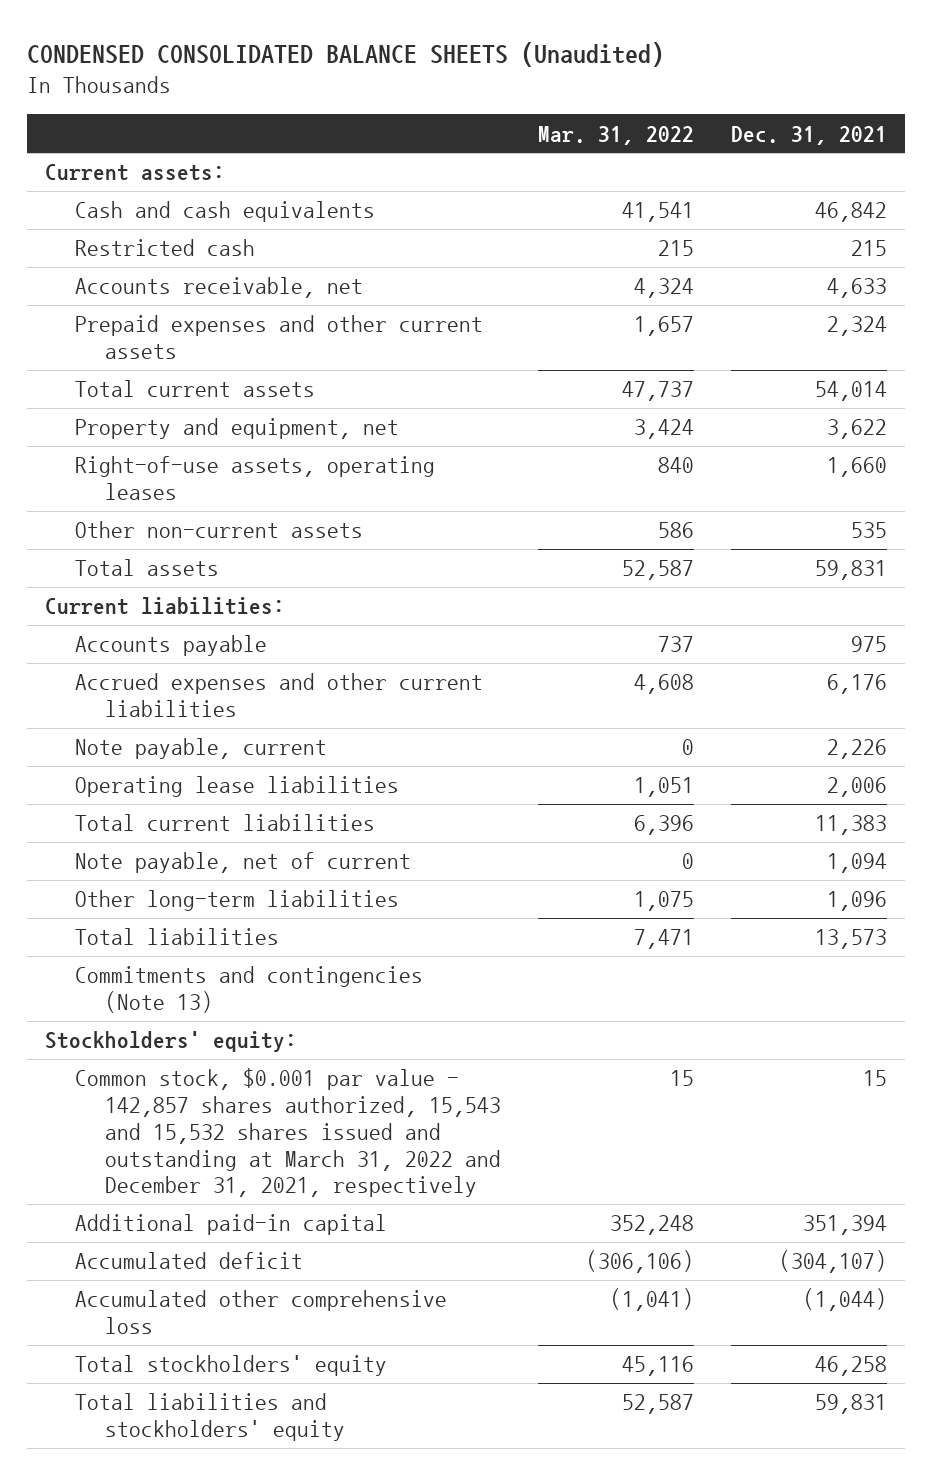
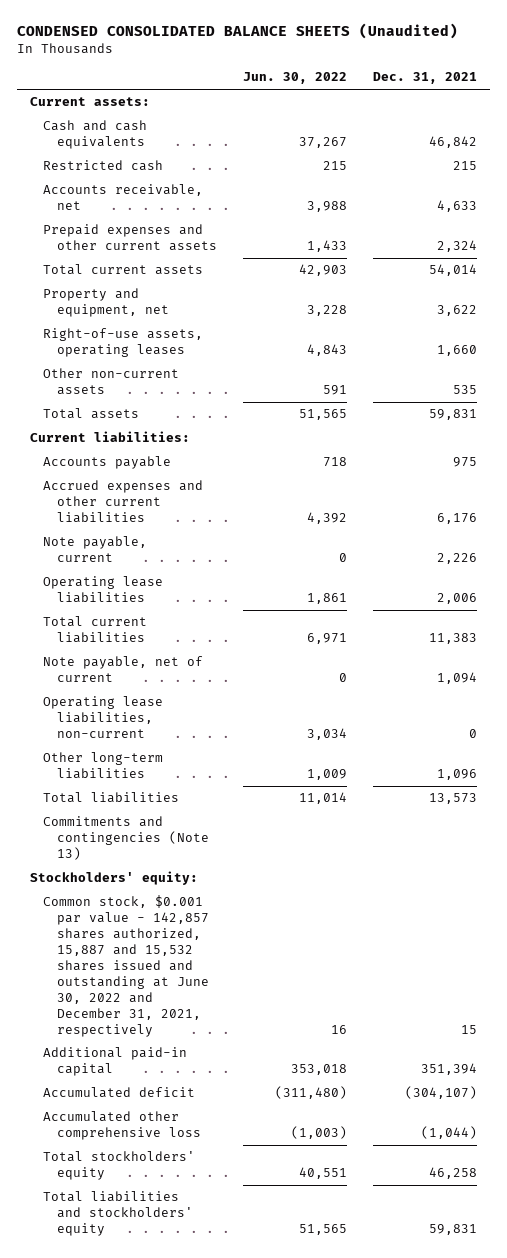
- | Mar. 31, 2022 | Dec. 31, 2021
+ | Jun. 30, 2022 | Dec. 31, 2021
+ Operating lease liabilities, non-current | 3,034 | 0
- Common stock, $0.001 par value - 142,857 shares authorized, 15,543 and 15,532 shares issued and outstanding at March 31, 2022 and December 31, 2021, respectively | 15 | 15
+ Common stock, $0.001 par value - 142,857 shares authorized, 15,887 and 15,532 shares issued and outstanding at June 30, 2022 and December 31, 2021, respectively | 16 | 15

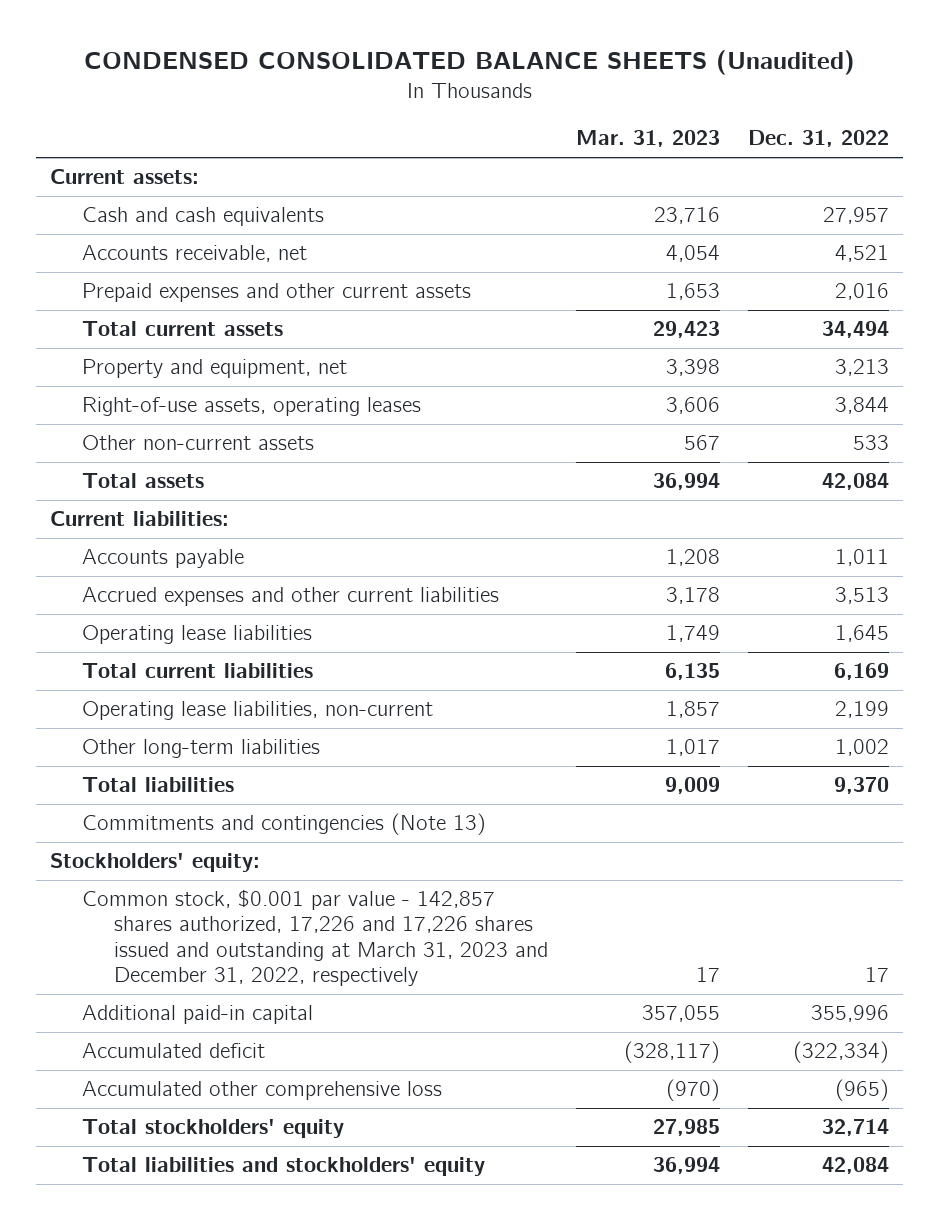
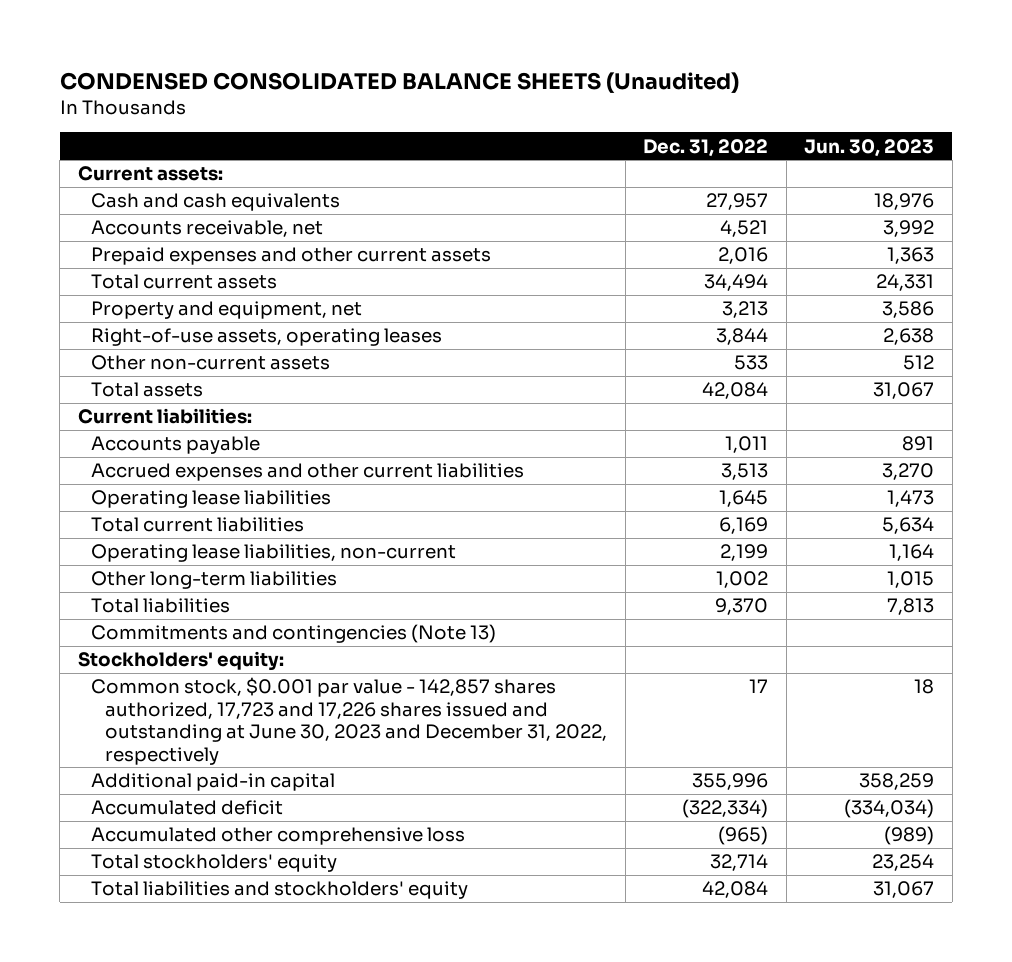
- | Mar. 31, 2023 | Dec. 31, 2022
+ | Dec. 31, 2022 | Jun. 30, 2023
- Common stock, $0.001 par value - 142,857 shares authorized, 17,226 and 17,226 shares issued and outstanding at March 31, 2023 and December 31, 2022, respectively | 17 | 17
+ Common stock, $0.001 par value - 142,857 shares authorized, 17,723 and 17,226 shares issued and outstanding at June 30, 2023 and December 31, 2022, respectively | 17 | 18

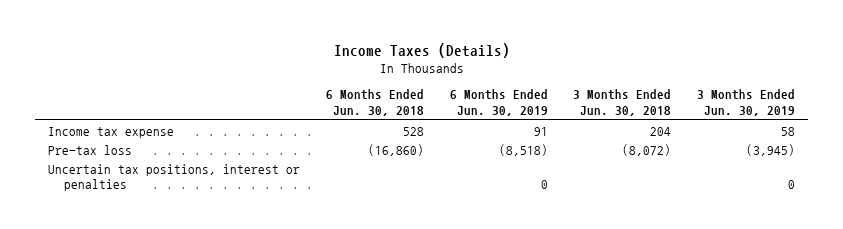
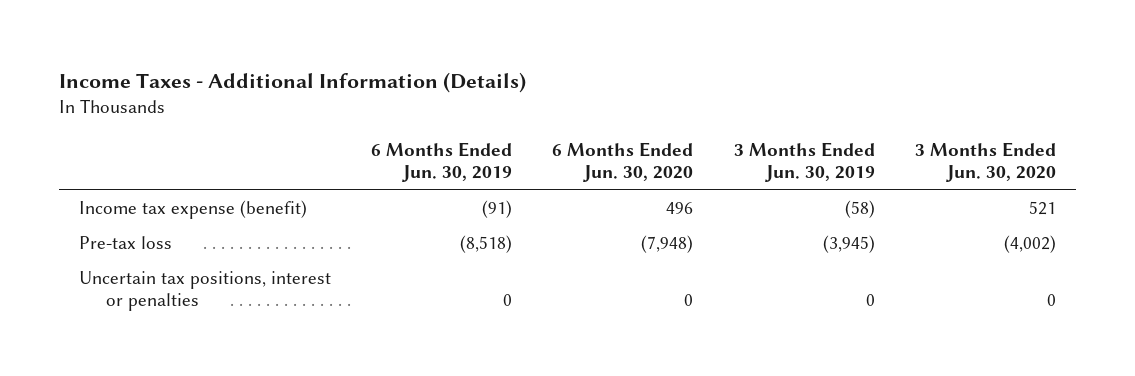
- Income Taxes (Details)
+ Income Taxes - Additional Information (Details)
- | 6 Months Ended Jun. 30, 2018 | 6 Months Ended Jun. 30, 2019 | 3 Months Ended Jun. 30, 2018 | 3 Months Ended Jun. 30, 2019
+ | 6 Months Ended Jun. 30, 2019 | 6 Months Ended Jun. 30, 2020 | 3 Months Ended Jun. 30, 2019 | 3 Months Ended Jun. 30, 2020
- Income tax expense | 528 | 91 | 204 | 58
+ Income tax expense (benefit) | (91) | 496 | (58) | 521

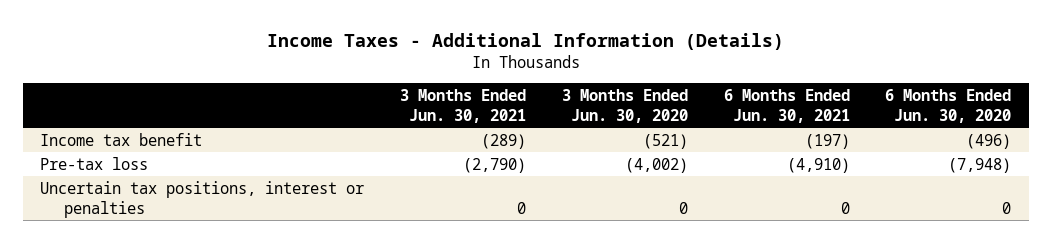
- | 6 Months Ended Jun. 30, 2019 | 6 Months Ended Jun. 30, 2020 | 3 Months Ended Jun. 30, 2019 | 3 Months Ended Jun. 30, 2020
+ | 3 Months Ended Jun. 30, 2021 | 3 Months Ended Jun. 30, 2020 | 6 Months Ended Jun. 30, 2021 | 6 Months Ended Jun. 30, 2020
- Income tax expense (benefit) | (91) | 496 | (58) | 521
+ Income tax benefit | (289) | (521) | (197) | (496)

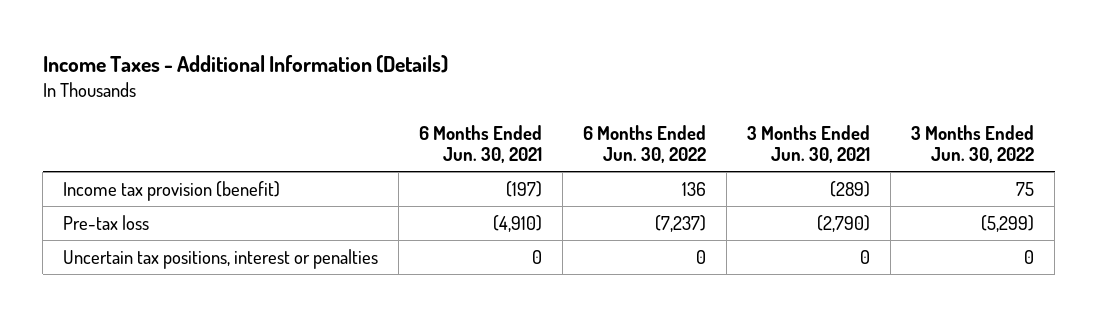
- | 3 Months Ended Jun. 30, 2021 | 3 Months Ended Jun. 30, 2020 | 6 Months Ended Jun. 30, 2021 | 6 Months Ended Jun. 30, 2020
+ | 6 Months Ended Jun. 30, 2021 | 6 Months Ended Jun. 30, 2022 | 3 Months Ended Jun. 30, 2021 | 3 Months Ended Jun. 30, 2022
- Income tax benefit | (289) | (521) | (197) | (496)
+ Income tax provision (benefit) | (197) | 136 | (289) | 75

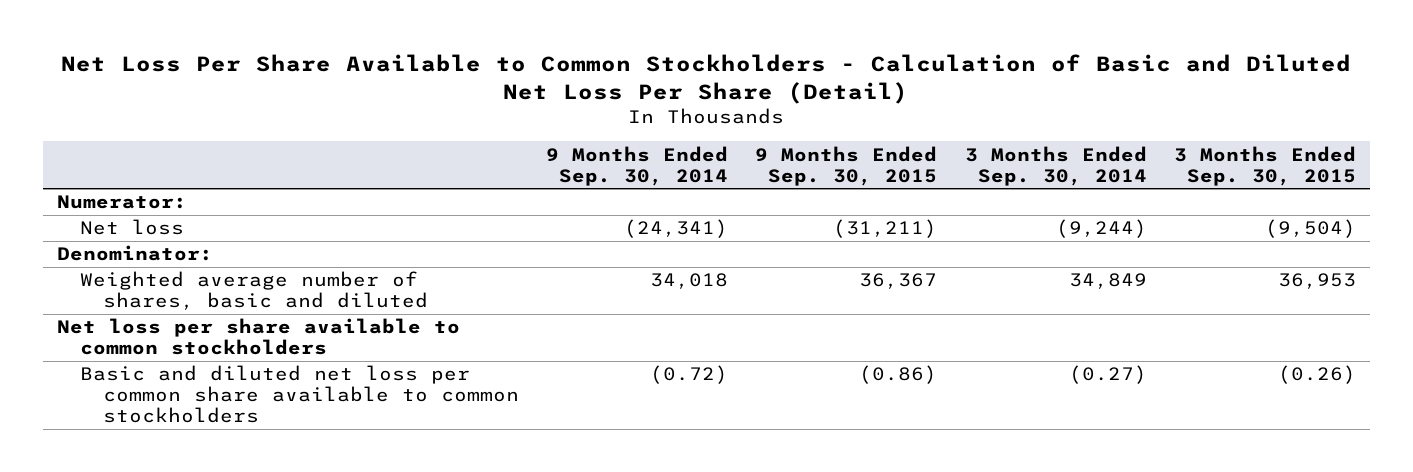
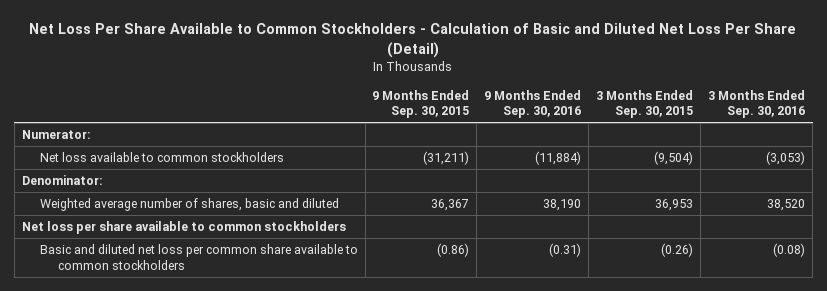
- | 9 Months Ended Sep. 30, 2014 | 9 Months Ended Sep. 30, 2015 | 3 Months Ended Sep. 30, 2014 | 3 Months Ended Sep. 30, 2015
+ | 9 Months Ended Sep. 30, 2015 | 9 Months Ended Sep. 30, 2016 | 3 Months Ended Sep. 30, 2015 | 3 Months Ended Sep. 30, 2016
- Net loss | (24,341) | (31,211) | (9,244) | (9,504)
+ Net loss available to common stockholders | (31,211) | (11,884) | (9,504) | (3,053)

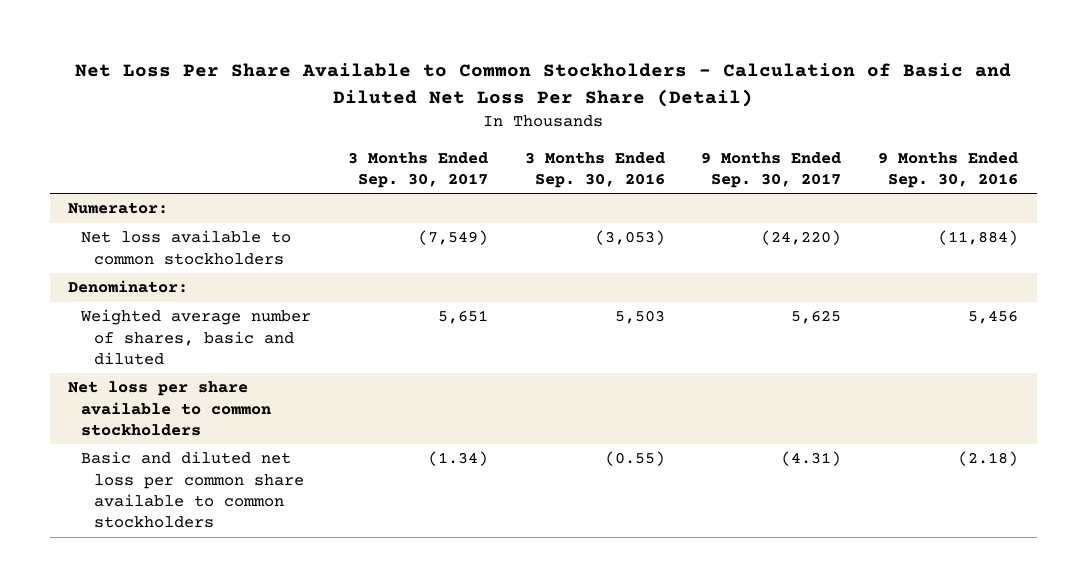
- | 9 Months Ended Sep. 30, 2015 | 9 Months Ended Sep. 30, 2016 | 3 Months Ended Sep. 30, 2015 | 3 Months Ended Sep. 30, 2016
+ | 3 Months Ended Sep. 30, 2017 | 3 Months Ended Sep. 30, 2016 | 9 Months Ended Sep. 30, 2017 | 9 Months Ended Sep. 30, 2016
- Weighted average number of shares, basic and diluted | 36,367 | 38,190 | 36,953 | 38,520
+ Weighted average number of shares, basic and diluted | 5,651 | 5,503 | 5,625 | 5,456
- Basic and diluted net loss per common share available to common stockholders | (0.86) | (0.31) | (0.26) | (0.08)
+ Basic and diluted net loss per common share available to common stockholders | (1.34) | (0.55) | (4.31) | (2.18)

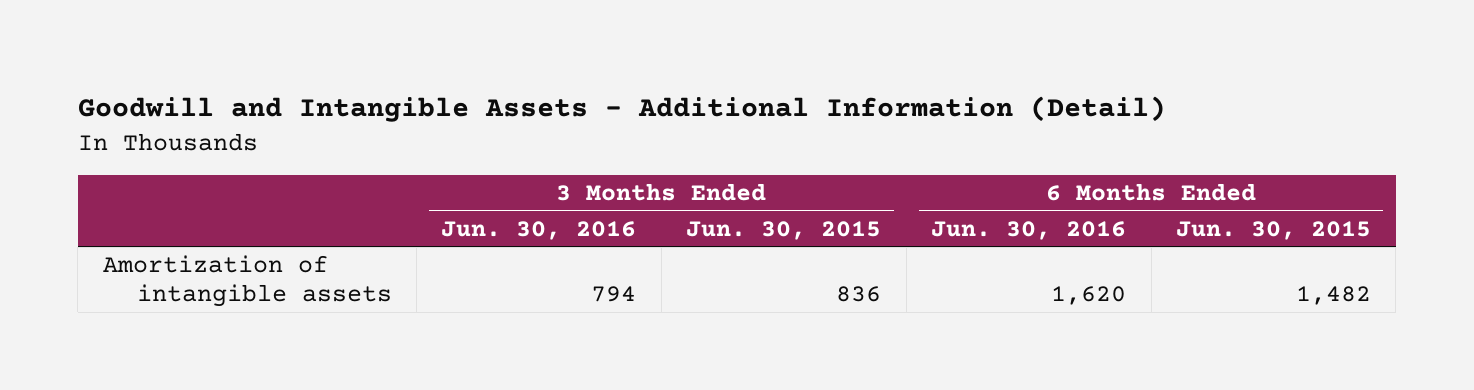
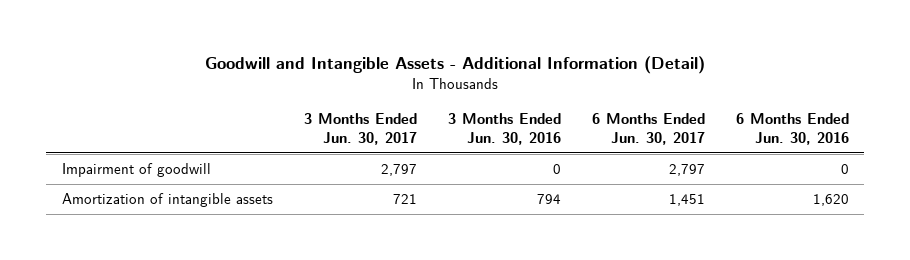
- | 3 Months Ended Jun. 30, 2016 | 3 Months Ended Jun. 30, 2015 | 6 Months Ended Jun. 30, 2016 | 6 Months Ended Jun. 30, 2015
+ | 3 Months Ended Jun. 30, 2017 | 3 Months Ended Jun. 30, 2016 | 6 Months Ended Jun. 30, 2017 | 6 Months Ended Jun. 30, 2016
+ Impairment of goodwill | 2,797 | 0 | 2,797 | 0

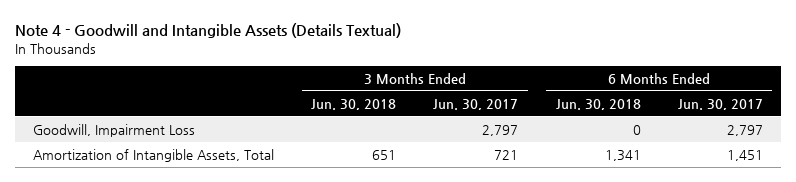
- Goodwill and Intangible Assets - Additional Information (Detail)
+ Note 4 - Goodwill and Intangible Assets (Details Textual)
- | 3 Months Ended Jun. 30, 2017 | 3 Months Ended Jun. 30, 2016 | 6 Months Ended Jun. 30, 2017 | 6 Months Ended Jun. 30, 2016
+ | 3 Months Ended Jun. 30, 2018 | 3 Months Ended Jun. 30, 2017 | 6 Months Ended Jun. 30, 2018 | 6 Months Ended Jun. 30, 2017
- Impairment of goodwill | 2,797 | 0 | 2,797 | 0
- Amortization of intangible assets | 721 | 794 | 1,451 | 1,620
+ Goodwill, Impairment Loss | | 2,797 | 0 | 2,797
+ Amortization of Intangible Assets, Total | 651 | 721 | 1,341 | 1,451

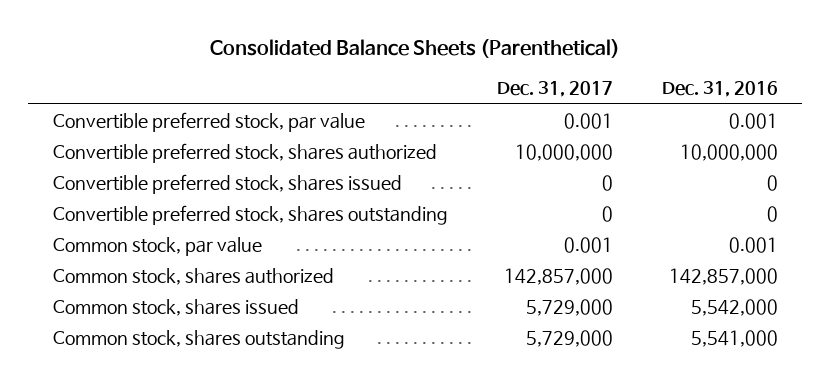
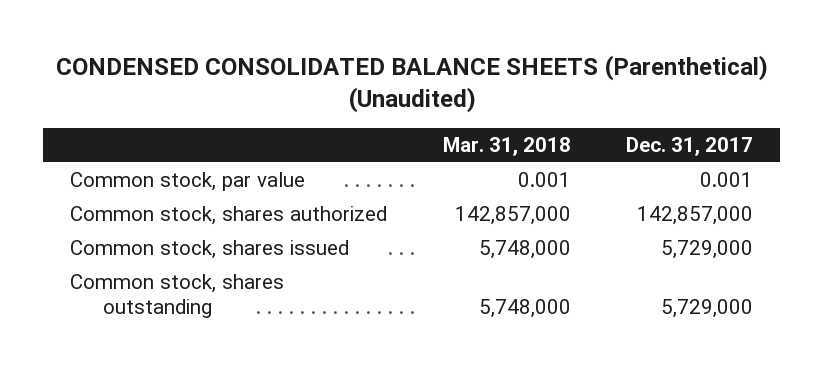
- Consolidated Balance Sheets (Parenthetical)
+ CONDENSED CONSOLIDATED BALANCE SHEETS (Parenthetical) (Unaudited)
- | Dec. 31, 2017 | Dec. 31, 2016
+ | Mar. 31, 2018 | Dec. 31, 2017
- Convertible preferred stock, par value | 0.001 | 0.001
- Convertible preferred stock, shares authorized | 10,000,000 | 10,000,000
- Convertible preferred stock, shares issued | 0 | 0
- Convertible preferred stock, shares outstanding | 0 | 0

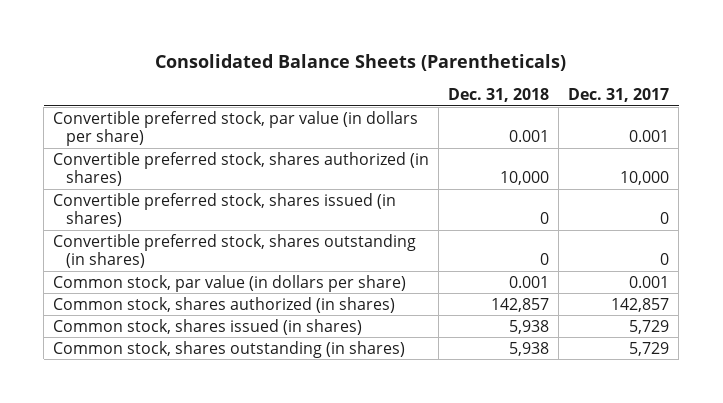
- CONDENSED CONSOLIDATED BALANCE SHEETS (Parenthetical) (Unaudited)
+ Consolidated Balance Sheets (Parentheticals)
- | Mar. 31, 2018 | Dec. 31, 2017
+ | Dec. 31, 2018 | Dec. 31, 2017
- Common stock, par value | 0.001 | 0.001
- Common stock, shares authorized | 142,857,000 | 142,857,000
- Common stock, shares issued | 5,748,000 | 5,729,000
- Common stock, shares outstanding | 5,748,000 | 5,729,000
+ Convertible preferred stock, par value (in dollars per share) | 0.001 | 0.001
+ Convertible preferred stock, shares authorized (in shares) | 10,000 | 10,000
+ Convertible preferred stock, shares issued (in shares) | 0 | 0
+ Convertible preferred stock, shares outstanding (in shares) | 0 | 0
+ Common stock, par value (in dollars per share) | 0.001 | 0.001
+ Common stock, shares authorized (in shares) | 142,857 | 142,857
+ Common stock, shares issued (in shares) | 5,938 | 5,729
+ Common stock, shares outstanding (in shares) | 5,938 | 5,729

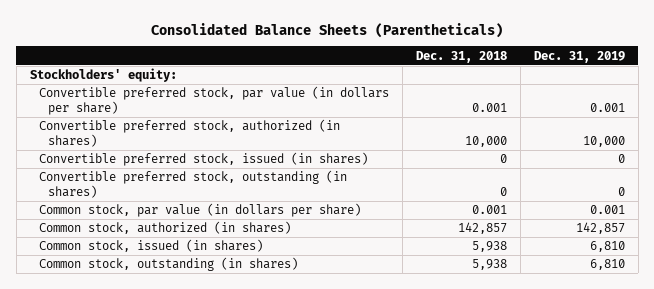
- | Dec. 31, 2018 | Dec. 31, 2017
+ | Dec. 31, 2018 | Dec. 31, 2019
+ Stockholders' equity:
- Convertible preferred stock, shares authorized (in shares) | 10,000 | 10,000
- Convertible preferred stock, shares issued (in shares) | 0 | 0
- Convertible preferred stock, shares outstanding (in shares) | 0 | 0
+ Convertible preferred stock, authorized (in shares) | 10,000 | 10,000
+ Convertible preferred stock, issued (in shares) | 0 | 0
+ Convertible preferred stock, outstanding (in shares) | 0 | 0
- Common stock, shares authorized (in shares) | 142,857 | 142,857
- Common stock, shares issued (in shares) | 5,938 | 5,729
- Common stock, shares outstanding (in shares) | 5,938 | 5,729
+ Common stock, authorized (in shares) | 142,857 | 142,857
+ Common stock, issued (in shares) | 5,938 | 6,810
+ Common stock, outstanding (in shares) | 5,938 | 6,810

